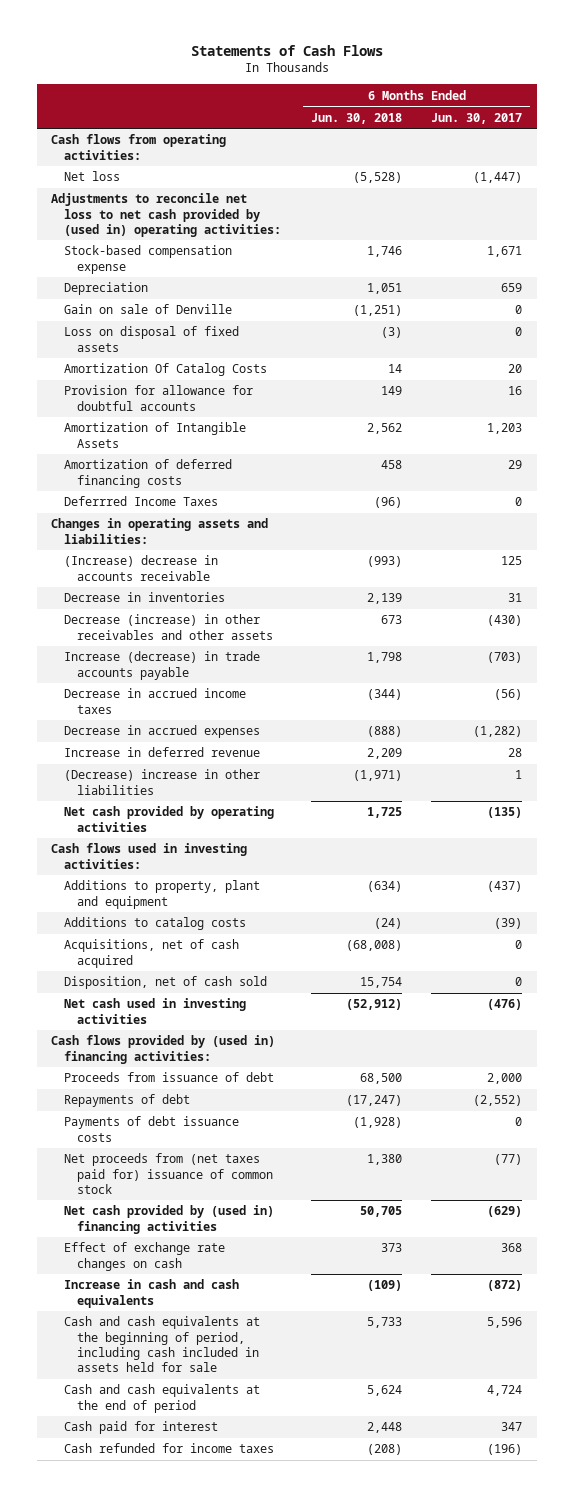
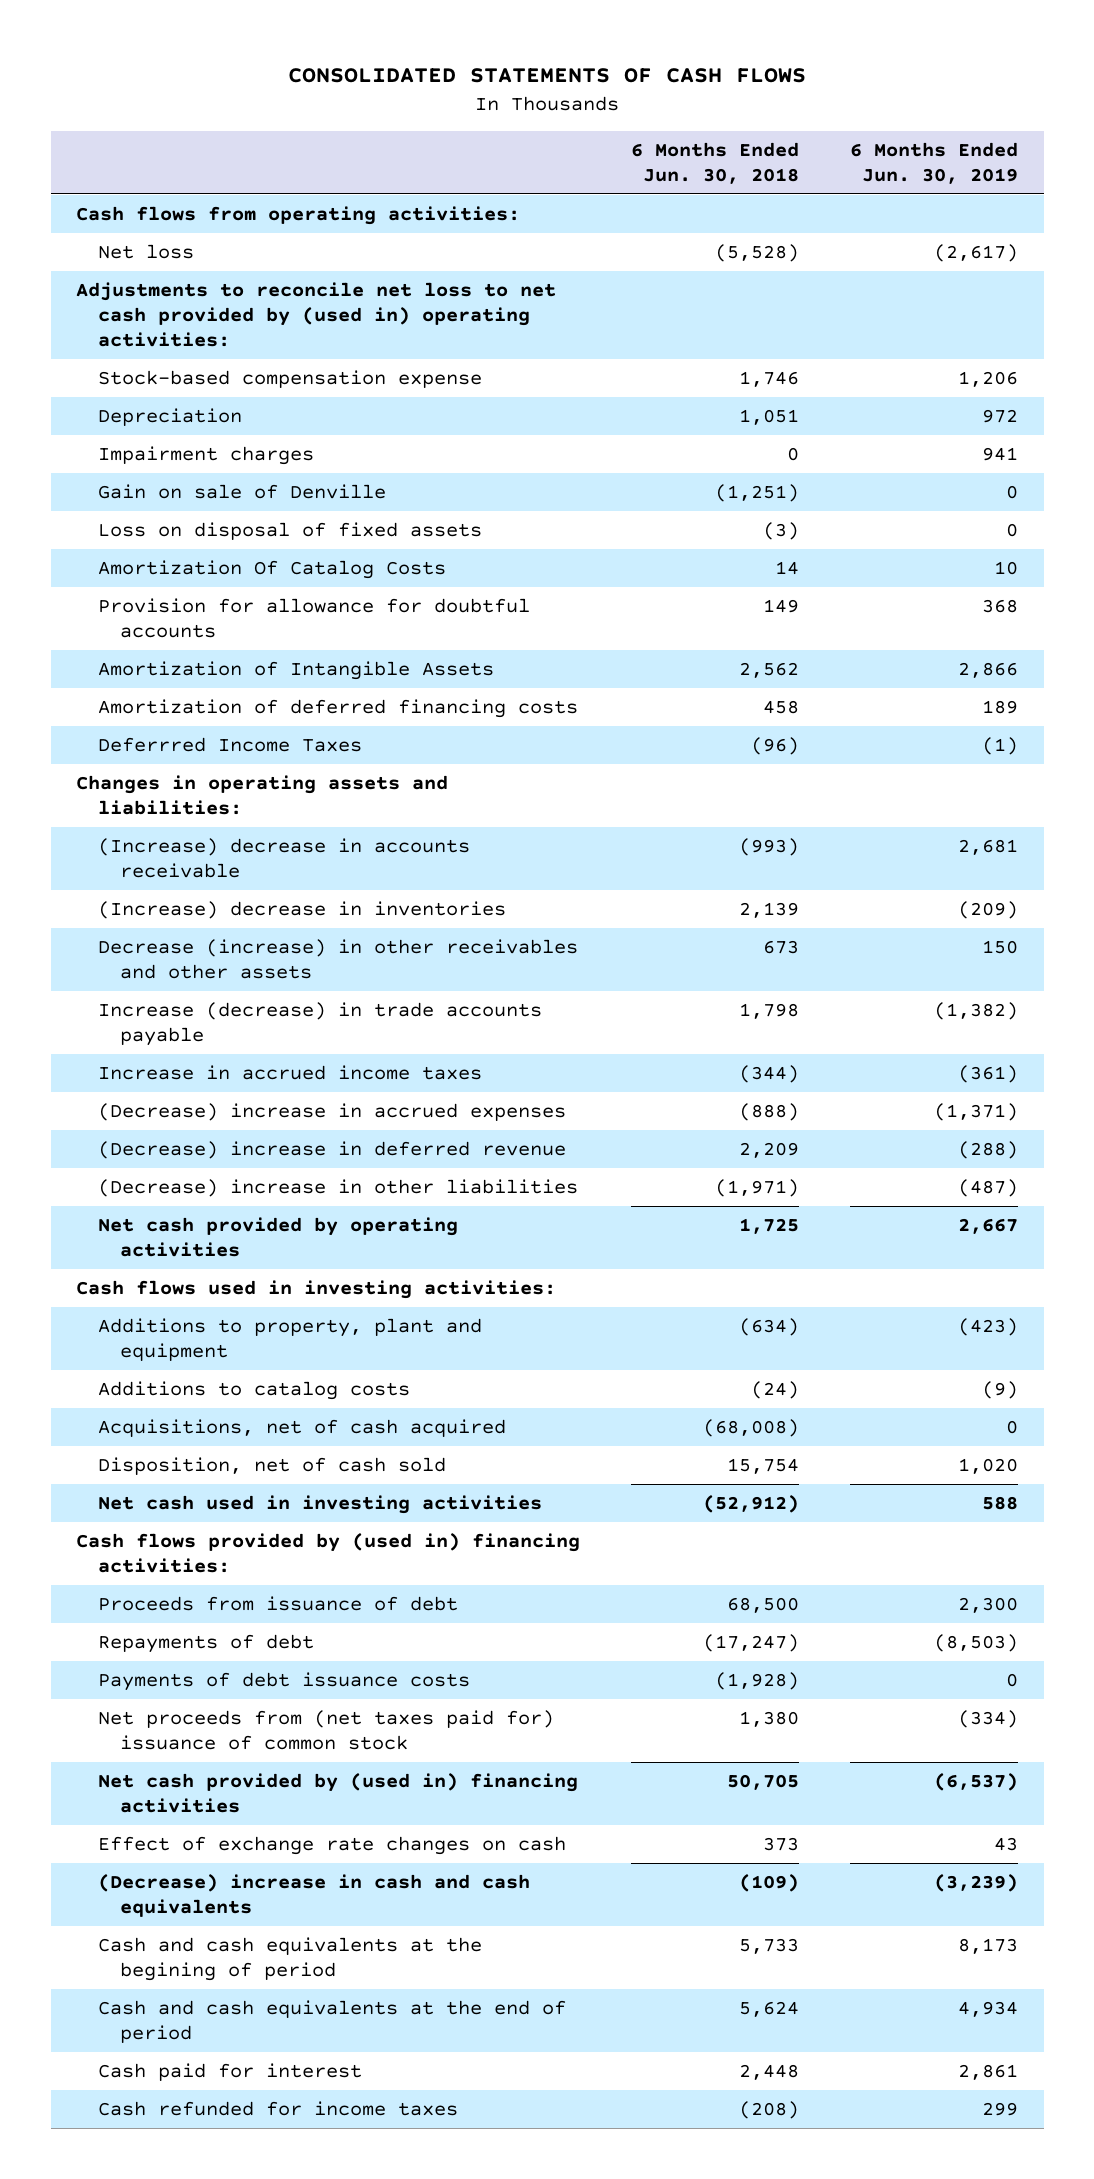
- Statements of Cash Flows
+ CONSOLIDATED STATEMENTS OF CASH FLOWS
- | 6 Months Ended Jun. 30, 2018 | 6 Months Ended Jun. 30, 2017
+ | 6 Months Ended Jun. 30, 2018 | 6 Months Ended Jun. 30, 2019
+ Impairment charges | 0 | 941
- Decrease in inventories | 2,139 | 31
+ (Increase) decrease in inventories | 2,139 | (209)
- Decrease in accrued income taxes | (344) | (56)
- Decrease in accrued expenses | (888) | (1,282)
- Increase in deferred revenue | 2,209 | 28
+ Increase in accrued income taxes | (344) | (361)
+ (Decrease) increase in accrued expenses | (888) | (1,371)
+ (Decrease) increase in deferred revenue | 2,209 | (288)
- Increase in cash and cash equivalents | (109) | (872)
- Cash and cash equivalents at the beginning of period, including cash included in assets held for sale | 5,733 | 5,596
+ (Decrease) increase in cash and cash equivalents | (109) | (3,239)
+ Cash and cash equivalents at the begining of period | 5,733 | 8,173

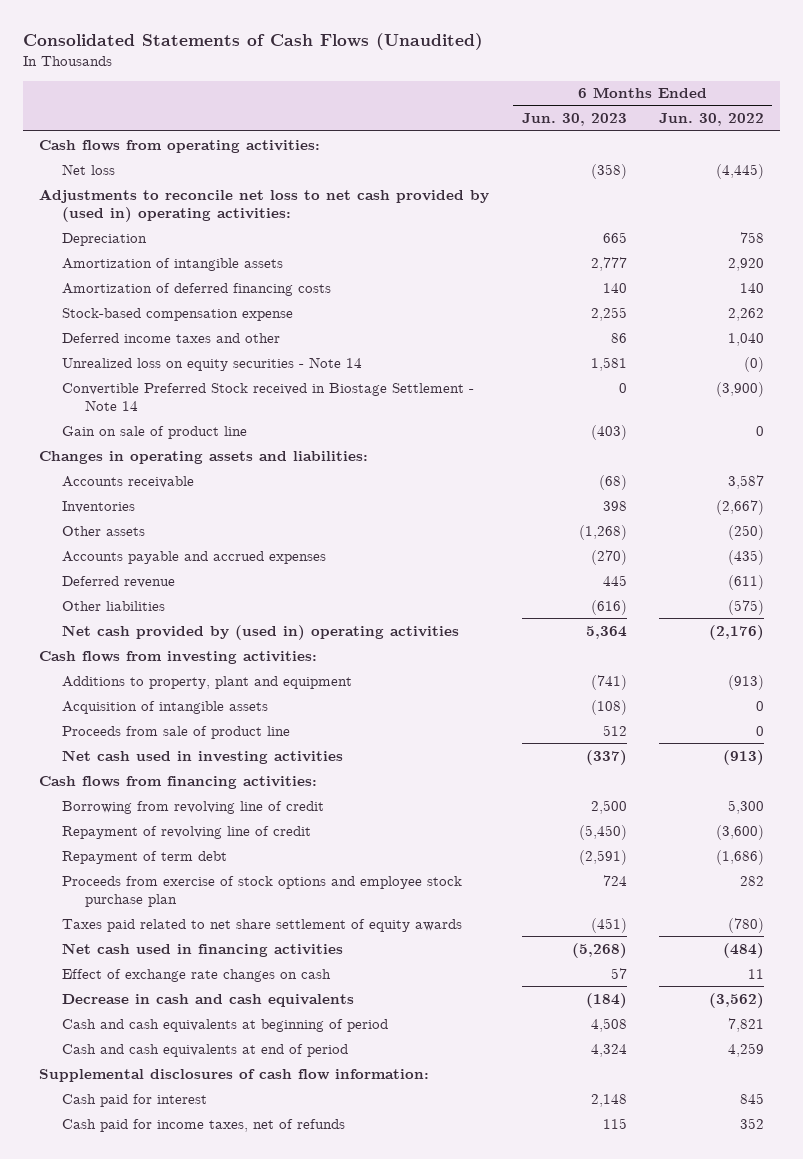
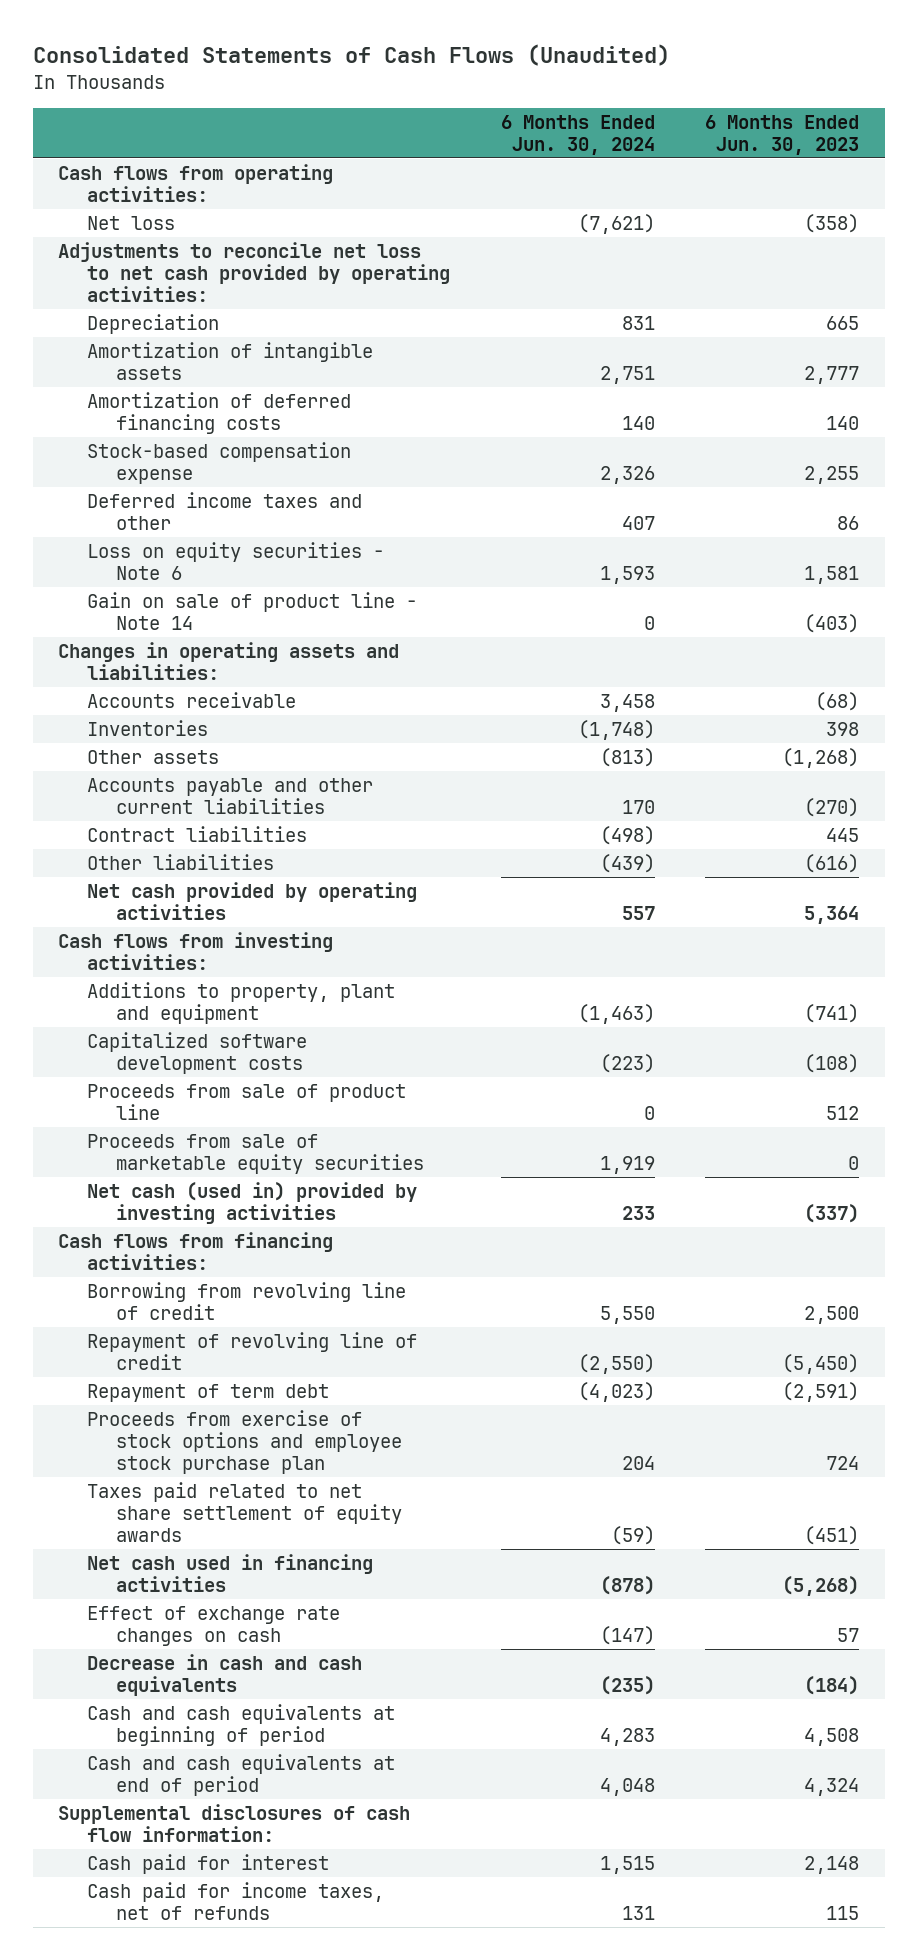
- | 6 Months Ended Jun. 30, 2023 | 6 Months Ended Jun. 30, 2022
+ | 6 Months Ended Jun. 30, 2024 | 6 Months Ended Jun. 30, 2023
- Adjustments to reconcile net loss to net cash provided by (used in) operating activities:
+ Adjustments to reconcile net loss to net cash provided by operating activities:
- Unrealized loss on equity securities - Note 14 | 1,581 | (0)
- Convertible Preferred Stock received in Biostage Settlement - Note 14 | 0 | (3,900)
- Gain on sale of product line | (403) | 0
+ Loss on equity securities - Note 6 | 1,593 | 1,581
+ Gain on sale of product line - Note 14 | 0 | (403)
- Accounts payable and accrued expenses | (270) | (435)
- Deferred revenue | 445 | (611)
+ Accounts payable and other current liabilities | 170 | (270)
+ Contract liabilities | (498) | 445
- Net cash provided by (used in) operating activities | 5,364 | (2,176)
+ Net cash provided by operating activities | 557 | 5,364
- Acquisition of intangible assets | (108) | 0
+ Capitalized software development costs | (223) | (108)
- Net cash used in investing activities | (337) | (913)
+ Proceeds from sale of marketable equity securities | 1,919 | 0
+ Net cash (used in) provided by investing activities | 233 | (337)

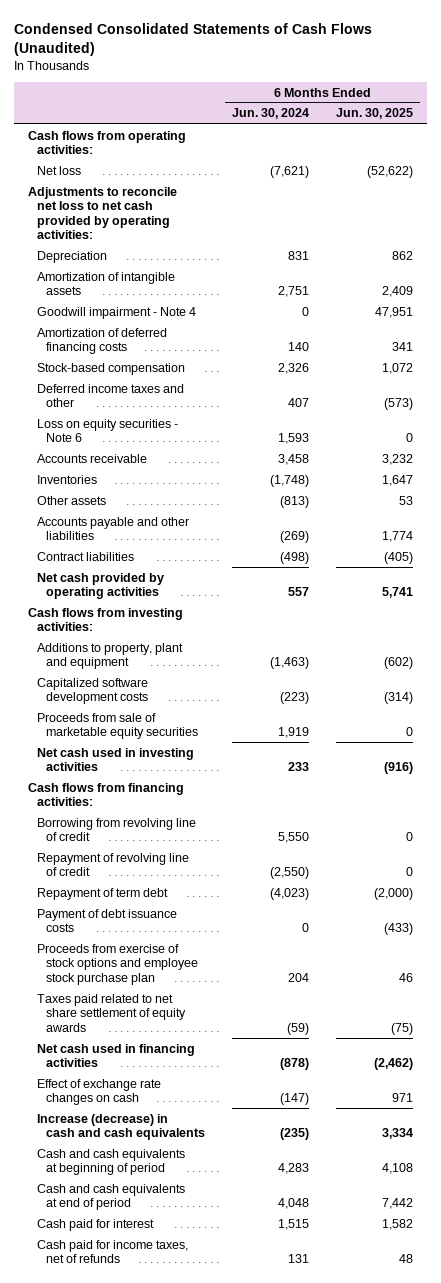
- Consolidated Statements of Cash Flows (Unaudited)
+ Condensed Consolidated Statements of Cash Flows (Unaudited)
- | 6 Months Ended Jun. 30, 2024 | 6 Months Ended Jun. 30, 2023
+ | 6 Months Ended Jun. 30, 2024 | 6 Months Ended Jun. 30, 2025
+ Goodwill impairment - Note 4 | 0 | 47,951
- Stock-based compensation expense | 2,326 | 2,255
+ Stock-based compensation | 2,326 | 1,072
- Gain on sale of product line - Note 14 | 0 | (403)
- Changes in operating assets and liabilities:
- Accounts payable and other current liabilities | 170 | (270)
+ Accounts payable and other liabilities | (269) | 1,774
- Other liabilities | (439) | (616)
- Proceeds from sale of product line | 0 | 512
- Net cash (used in) provided by investing activities | 233 | (337)
+ Net cash used in investing activities | 233 | (916)
+ Payment of debt issuance costs | 0 | (433)
- Decrease in cash and cash equivalents | (235) | (184)
+ Increase (decrease) in cash and cash equivalents | (235) | 3,334
- Supplemental disclosures of cash flow information:

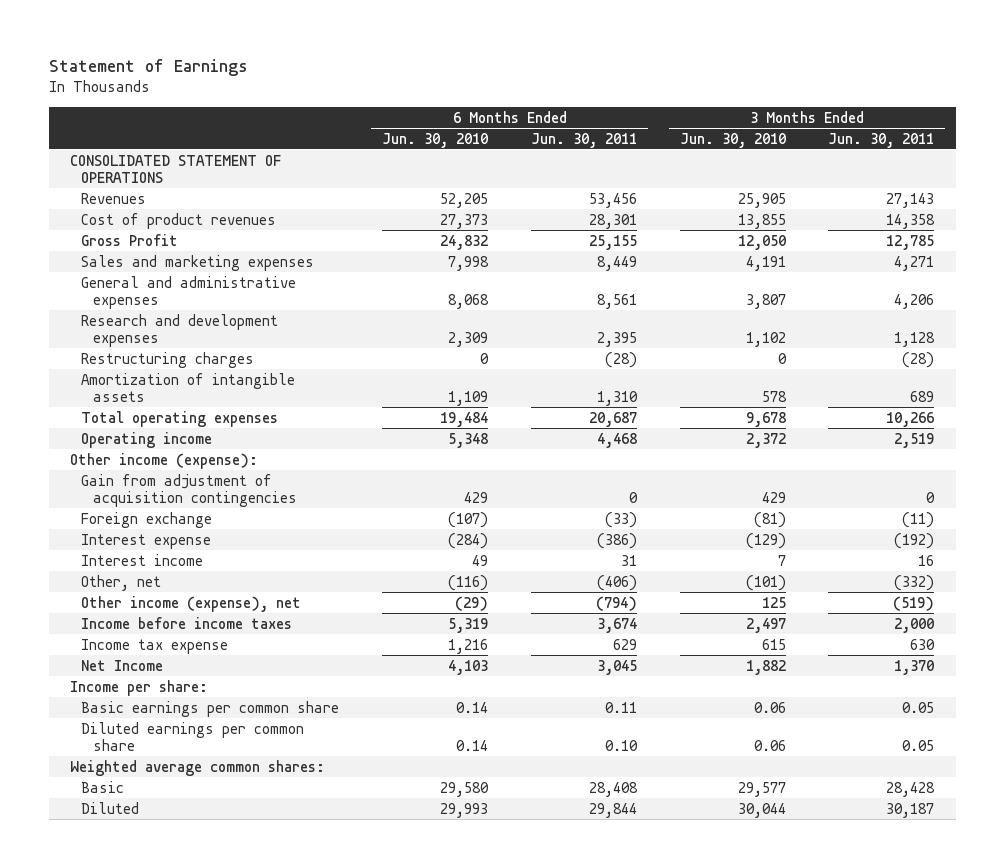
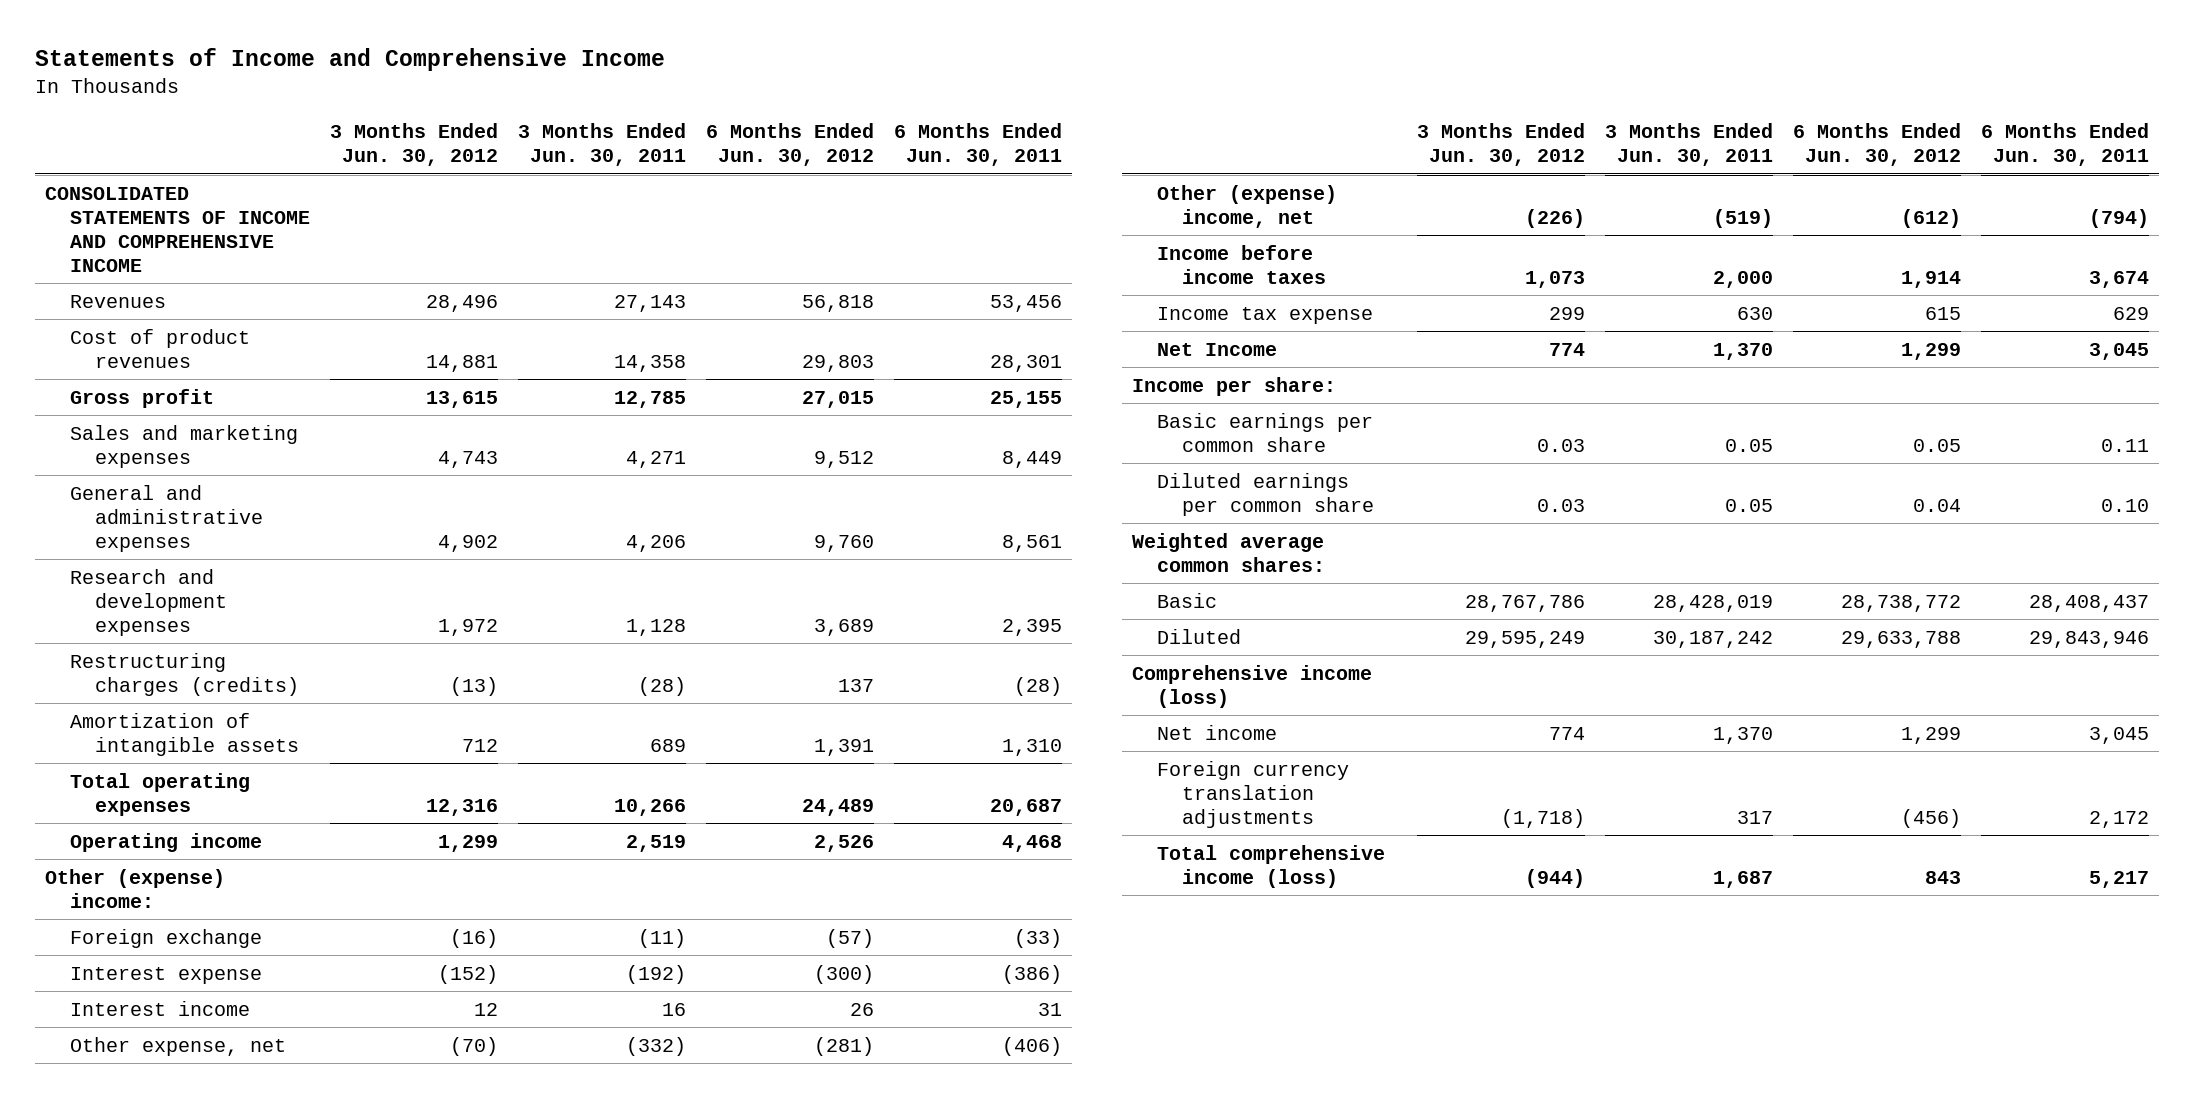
- Statement of Earnings
+ Statements of Income and Comprehensive Income
- | 6 Months Ended Jun. 30, 2010 | 6 Months Ended Jun. 30, 2011 | 3 Months Ended Jun. 30, 2010 | 3 Months Ended Jun. 30, 2011
+ | 3 Months Ended Jun. 30, 2012 | 3 Months Ended Jun. 30, 2011 | 6 Months Ended Jun. 30, 2012 | 6 Months Ended Jun. 30, 2011
- CONSOLIDATED STATEMENT OF OPERATIONS
+ CONSOLIDATED STATEMENTS OF INCOME AND COMPREHENSIVE INCOME
- Gross Profit | 24,832 | 25,155 | 12,050 | 12,785
+ Gross profit | 13,615 | 12,785 | 27,015 | 25,155
- Restructuring charges | 0 | (28) | 0 | (28)
+ Restructuring charges (credits) | (13) | (28) | 137 | (28)
- Other income (expense):
- Gain from adjustment of acquisition contingencies | 429 | 0 | 429 | 0
+ Other (expense) income:
- Other, net | (116) | (406) | (101) | (332)
- Other income (expense), net | (29) | (794) | 125 | (519)
+ Other expense, net | (70) | (332) | (281) | (406)
+ Other (expense) income, net | (226) | (519) | (612) | (794)
- Basic | 29,580 | 28,408 | 29,577 | 28,428
- Diluted | 29,993 | 29,844 | 30,044 | 30,187
+ Basic | 28,767,786 | 28,428,019 | 28,738,772 | 28,408,437
+ Diluted | 29,595,249 | 30,187,242 | 29,633,788 | 29,843,946
+ Comprehensive income (loss)
+ Net income | 774 | 1,370 | 1,299 | 3,045
+ Foreign currency translation adjustments | (1,718) | 317 | (456) | 2,172
+ Total comprehensive income (loss) | (944) | 1,687 | 843 | 5,217

